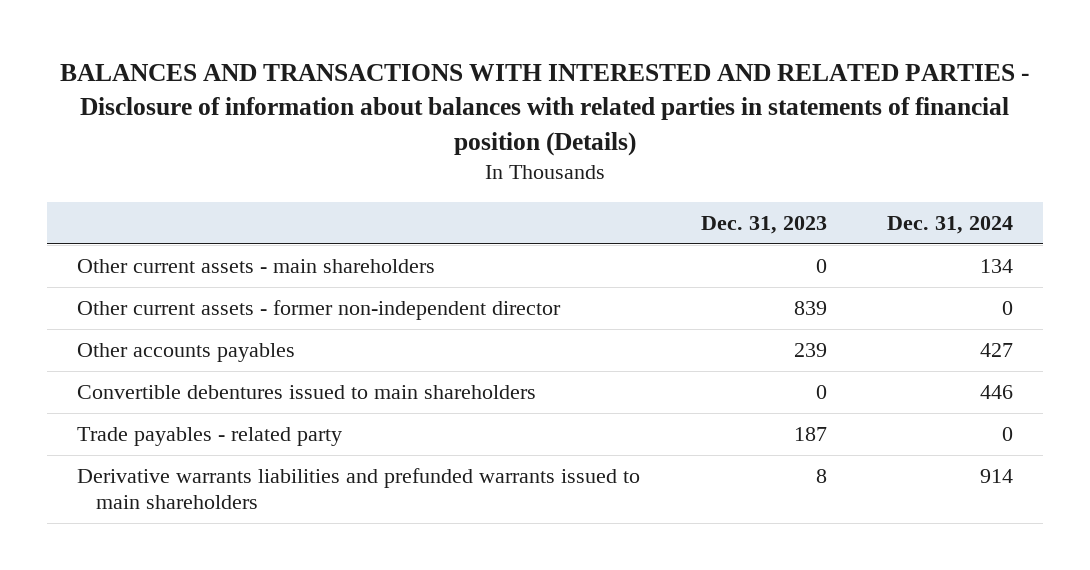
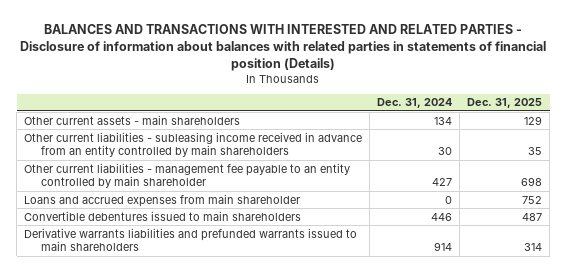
- | Dec. 31, 2023 | Dec. 31, 2024
+ | Dec. 31, 2024 | Dec. 31, 2025
- Other current assets - former non-independent director | 839 | 0
- Other accounts payables | 239 | 427
+ Other current liabilities - subleasing income received in advance from an entity controlled by main shareholders | 30 | 35
+ Other current liabilities - management fee payable to an entity controlled by main shareholder | 427 | 698
+ Loans and accrued expenses from main shareholder | 0 | 752
- Trade payables - related party | 187 | 0

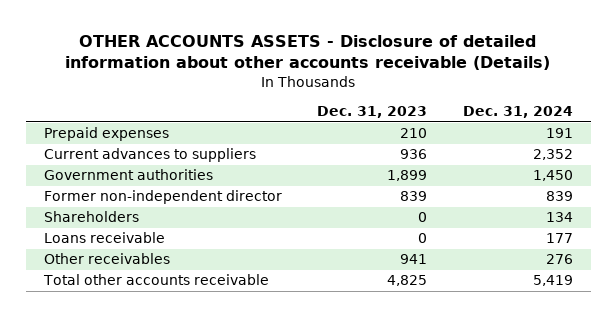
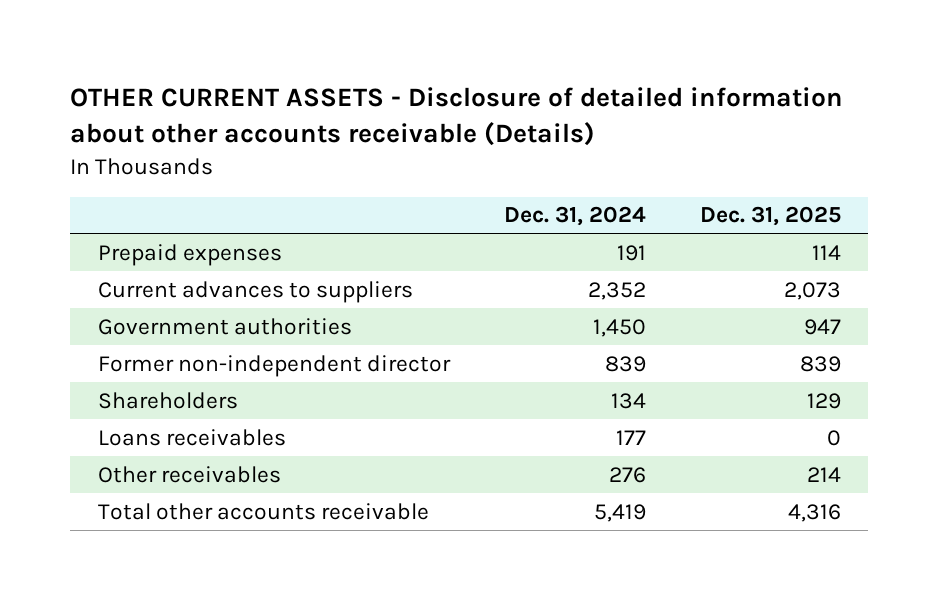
- OTHER ACCOUNTS ASSETS - Disclosure of detailed information about other accounts receivable (Details)
+ OTHER CURRENT ASSETS - Disclosure of detailed information about other accounts receivable (Details)
- | Dec. 31, 2023 | Dec. 31, 2024
+ | Dec. 31, 2024 | Dec. 31, 2025
- Loans receivable | 0 | 177
+ Loans receivables | 177 | 0

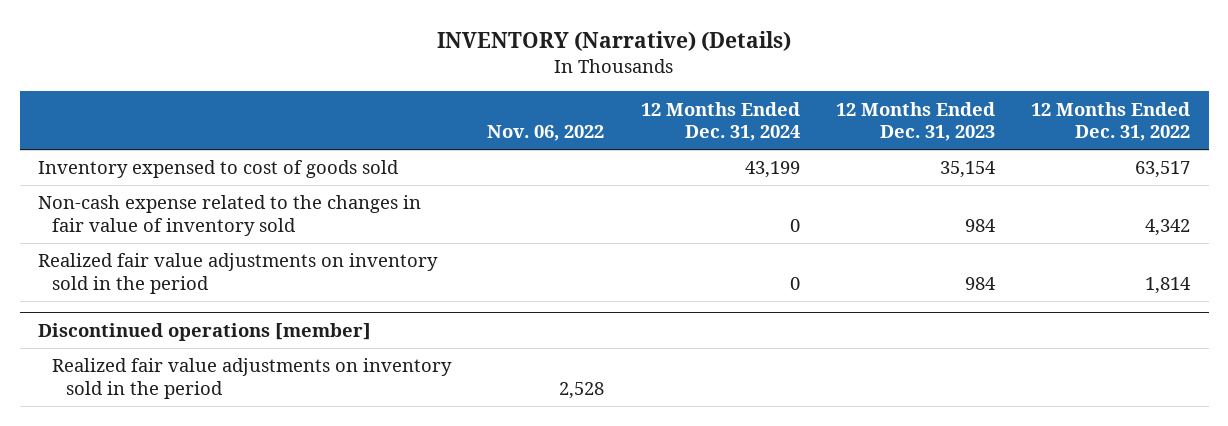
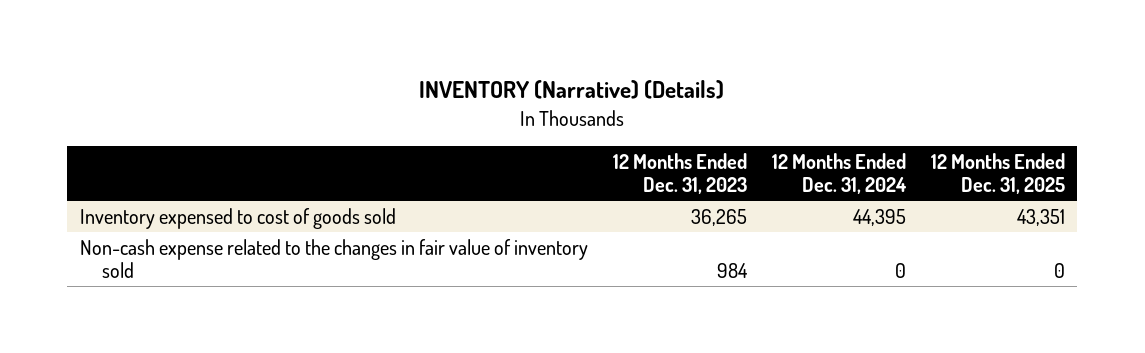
- | Nov. 06, 2022 | 12 Months Ended Dec. 31, 2024 | 12 Months Ended Dec. 31, 2023 | 12 Months Ended Dec. 31, 2022
+ | 12 Months Ended Dec. 31, 2023 | 12 Months Ended Dec. 31, 2024 | 12 Months Ended Dec. 31, 2025
- Inventory expensed to cost of goods sold | | 43,199 | 35,154 | 63,517
+ Inventory expensed to cost of goods sold | 36,265 | 44,395 | 43,351
- Realized fair value adjustments on inventory sold in the period | | 0 | 984 | 1,814
- Discontinued operations [member]
- Realized fair value adjustments on inventory sold in the period | 2,528 | | |

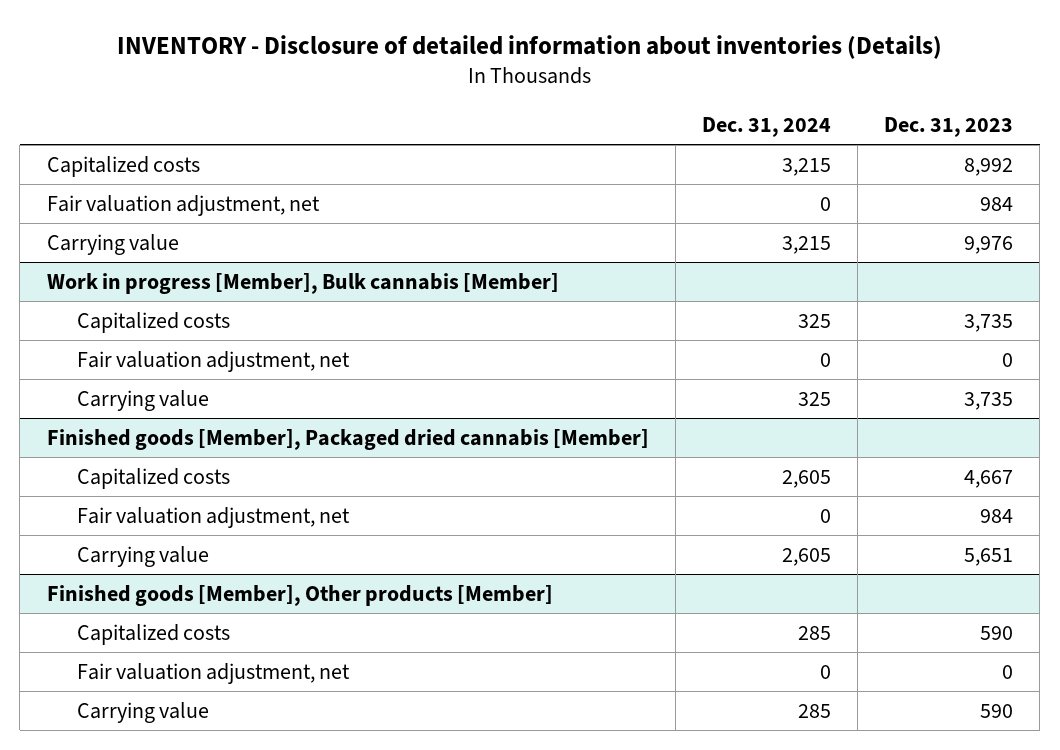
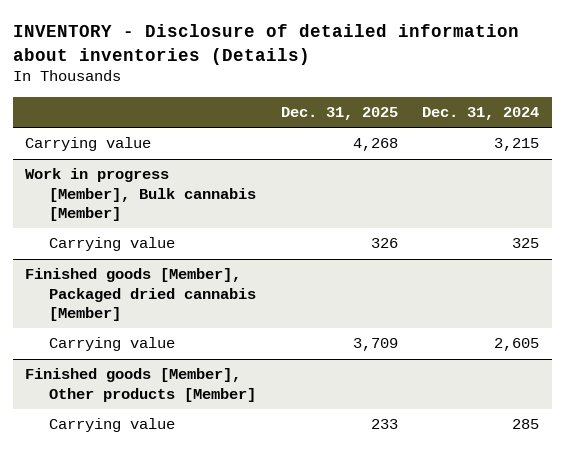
- | Dec. 31, 2024 | Dec. 31, 2023
+ | Dec. 31, 2025 | Dec. 31, 2024
- Capitalized costs | 3,215 | 8,992
- Fair valuation adjustment, net | 0 | 984
@ Work in progress [Member], Bulk cannabis [Member]
- Capitalized costs | 325 | 3,735
- Fair valuation adjustment, net | 0 | 0
@ Finished goods [Member], Packaged dried cannabis [Member]
- Capitalized costs | 2,605 | 4,667
- Fair valuation adjustment, net | 0 | 984
@ Finished goods [Member], Other products [Member]
- Capitalized costs | 285 | 590
- Fair valuation adjustment, net | 0 | 0

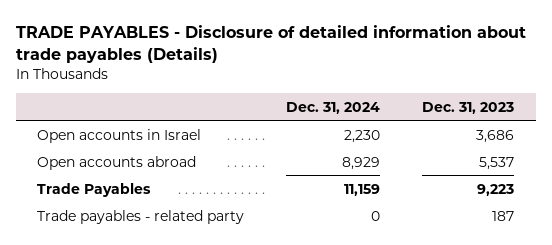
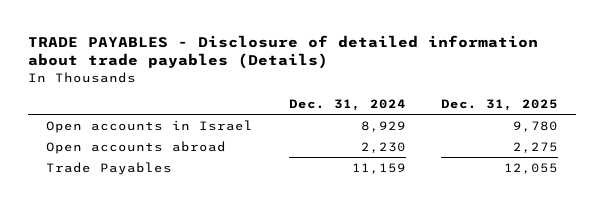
- | Dec. 31, 2024 | Dec. 31, 2023
+ | Dec. 31, 2024 | Dec. 31, 2025
- Open accounts in Israel | 2,230 | 3,686
- Open accounts abroad | 8,929 | 5,537
+ Open accounts in Israel | 8,929 | 9,780
+ Open accounts abroad | 2,230 | 2,275
- Trade payables - related party | 0 | 187

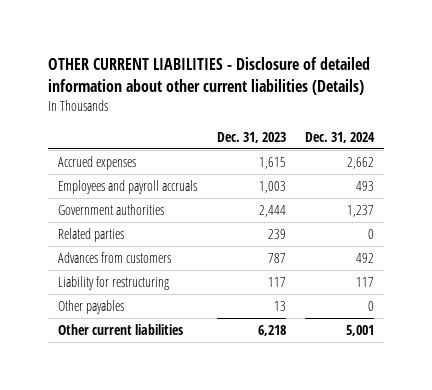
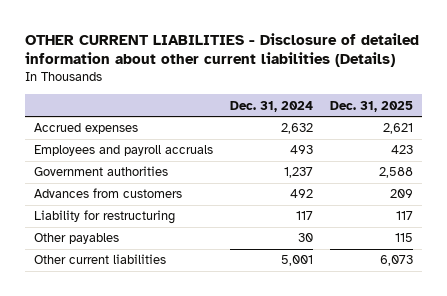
- | Dec. 31, 2023 | Dec. 31, 2024
+ | Dec. 31, 2024 | Dec. 31, 2025
- Accrued expenses | 1,615 | 2,662
+ Accrued expenses | 2,632 | 2,621
- Related parties | 239 | 0
- Other payables | 13 | 0
+ Other payables | 30 | 115

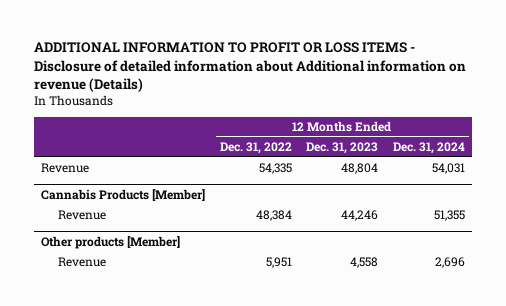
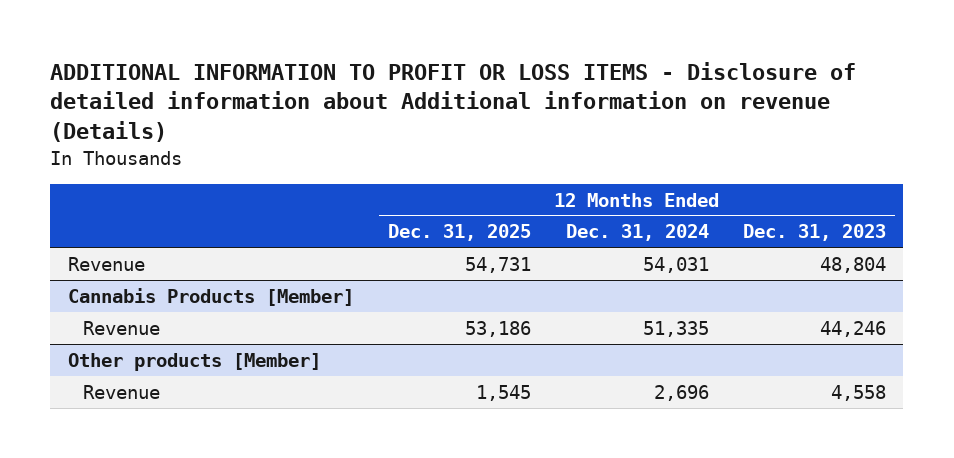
- | 12 Months Ended Dec. 31, 2022 | 12 Months Ended Dec. 31, 2023 | 12 Months Ended Dec. 31, 2024
+ | 12 Months Ended Dec. 31, 2025 | 12 Months Ended Dec. 31, 2024 | 12 Months Ended Dec. 31, 2023
@ Cannabis Products [Member]
- Revenue | 48,384 | 44,246 | 51,355
+ Revenue | 53,186 | 51,335 | 44,246

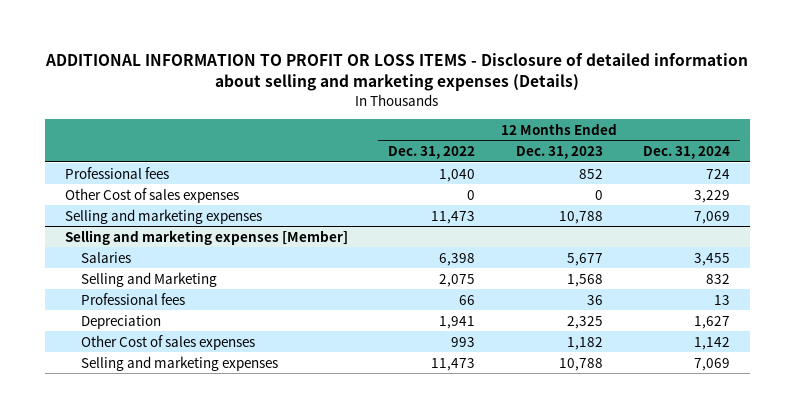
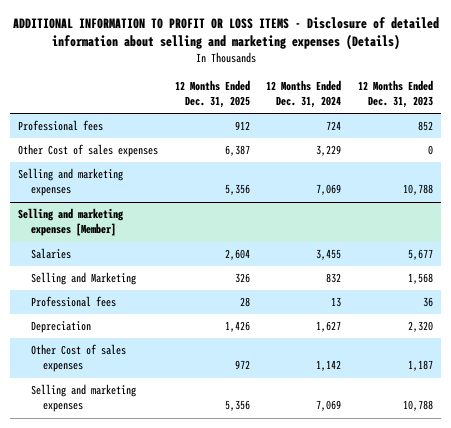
- | 12 Months Ended Dec. 31, 2022 | 12 Months Ended Dec. 31, 2023 | 12 Months Ended Dec. 31, 2024
+ | 12 Months Ended Dec. 31, 2025 | 12 Months Ended Dec. 31, 2024 | 12 Months Ended Dec. 31, 2023
@ Selling and marketing expenses [Member]
- Depreciation | 1,941 | 2,325 | 1,627
- Other Cost of sales expenses | 993 | 1,182 | 1,142
+ Depreciation | 1,426 | 1,627 | 2,320
+ Other Cost of sales expenses | 972 | 1,142 | 1,187

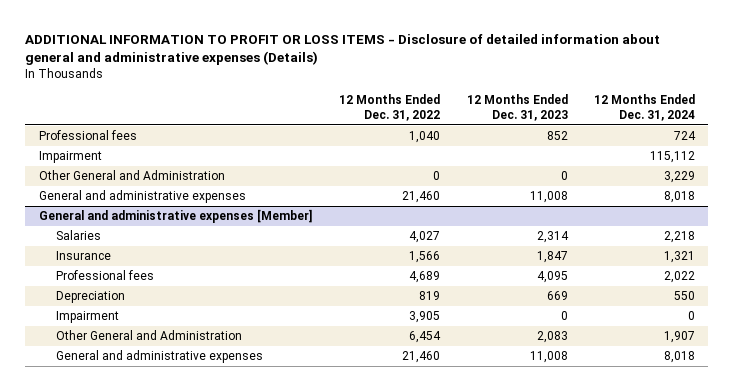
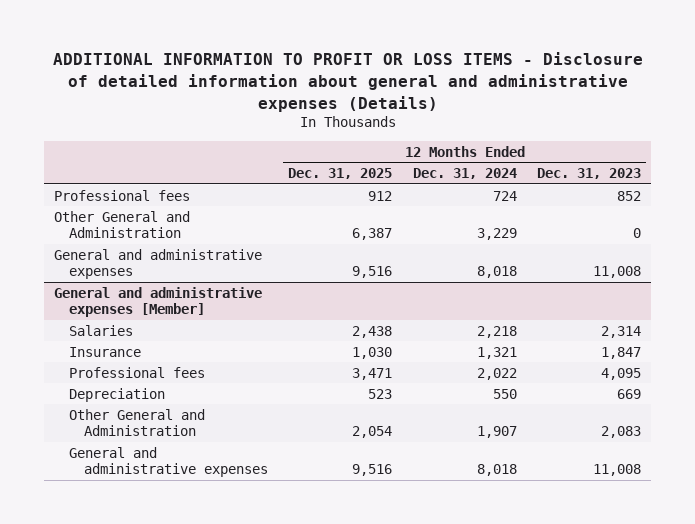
- | 12 Months Ended Dec. 31, 2022 | 12 Months Ended Dec. 31, 2023 | 12 Months Ended Dec. 31, 2024
+ | 12 Months Ended Dec. 31, 2025 | 12 Months Ended Dec. 31, 2024 | 12 Months Ended Dec. 31, 2023
- Impairment | | | 115,112
@ General and administrative expenses [Member]
- Impairment | 3,905 | 0 | 0

